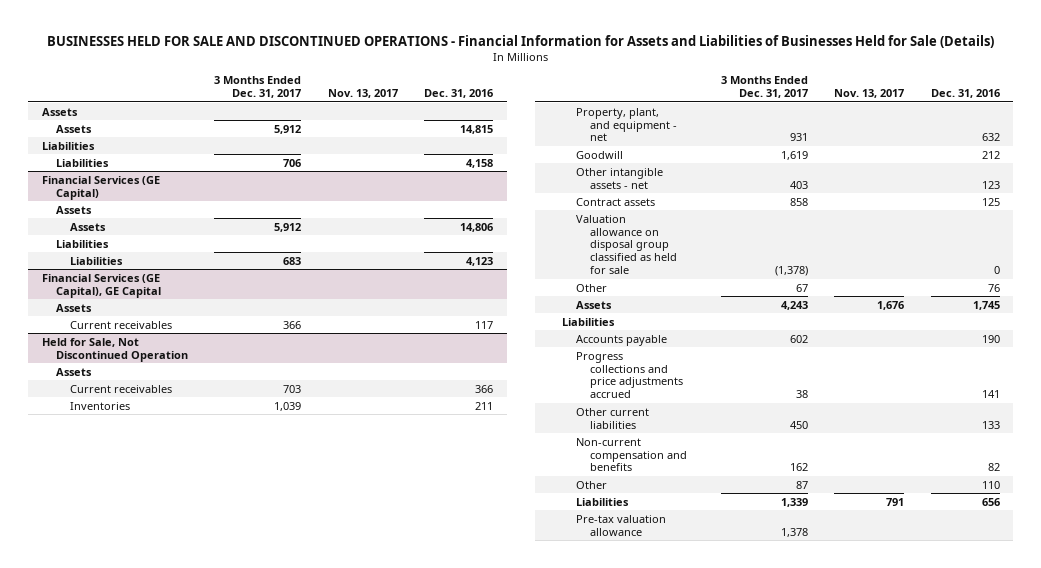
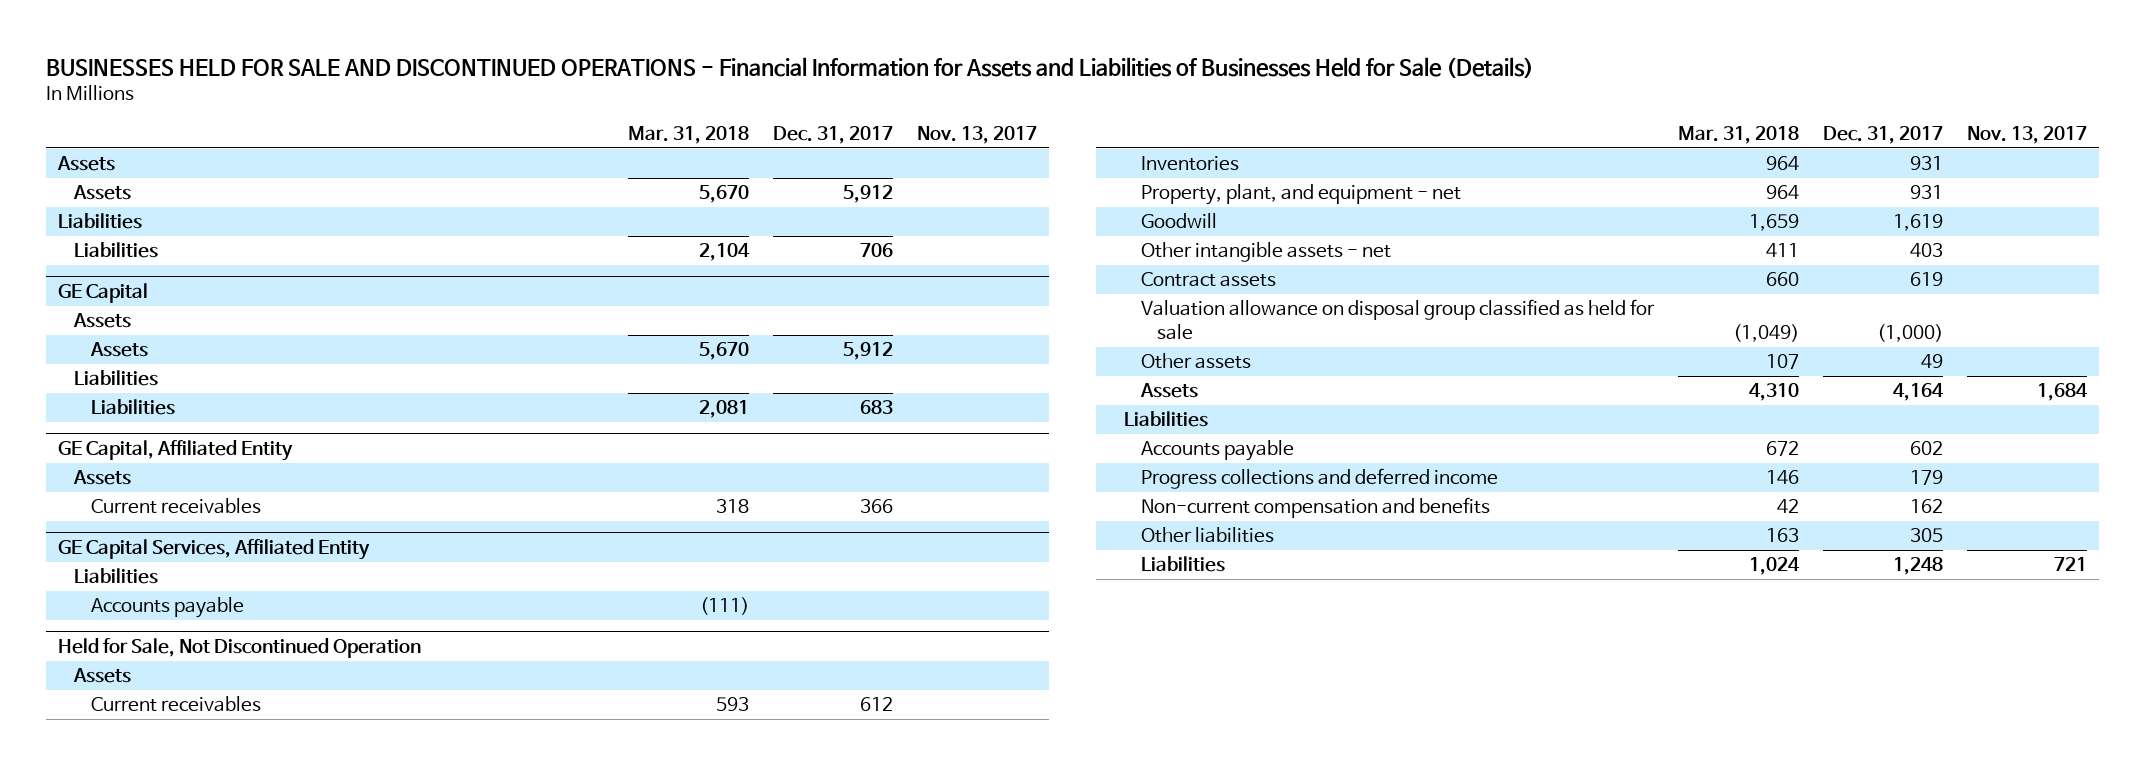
- | 3 Months Ended Dec. 31, 2017 | Nov. 13, 2017 | Dec. 31, 2016
+ | Mar. 31, 2018 | Dec. 31, 2017 | Nov. 13, 2017
- Financial Services (GE Capital)
+ GE Capital
- Financial Services (GE Capital), GE Capital
- Assets
- Current receivables | 366 | | 117
+ GE Capital, Affiliated Entity
+ Assets
+ Current receivables | 318 | 366 |
+ GE Capital Services, Affiliated Entity
+ Liabilities
+ Accounts payable | (111) | |
@ Held for Sale, Not Discontinued Operation
- Other | 67 | | 76
- Assets | 4,243 | 1,676 | 1,745
+ Other assets | 107 | 49 |
+ Assets | 4,310 | 4,164 | 1,684
- Progress collections and price adjustments accrued | 38 | | 141
- Other current liabilities | 450 | | 133
+ Progress collections and deferred income | 146 | 179 |
- Other | 87 | | 110
- Liabilities | 1,339 | 791 | 656
- Pre-tax valuation allowance | 1,378 | |
+ Other liabilities | 163 | 305 |
+ Liabilities | 1,024 | 1,248 | 721

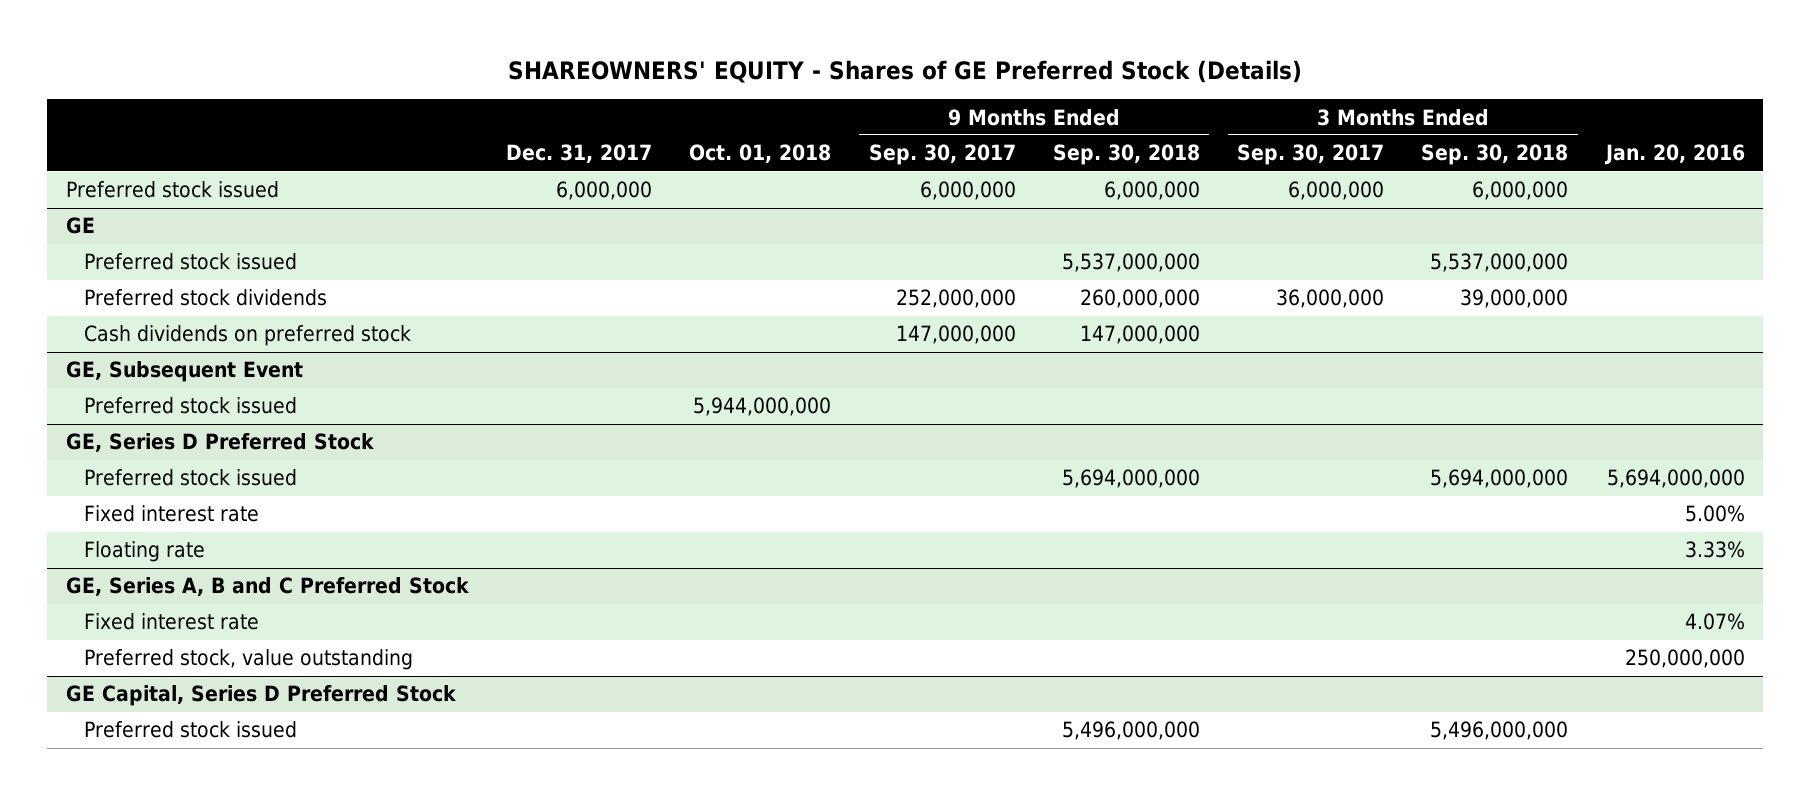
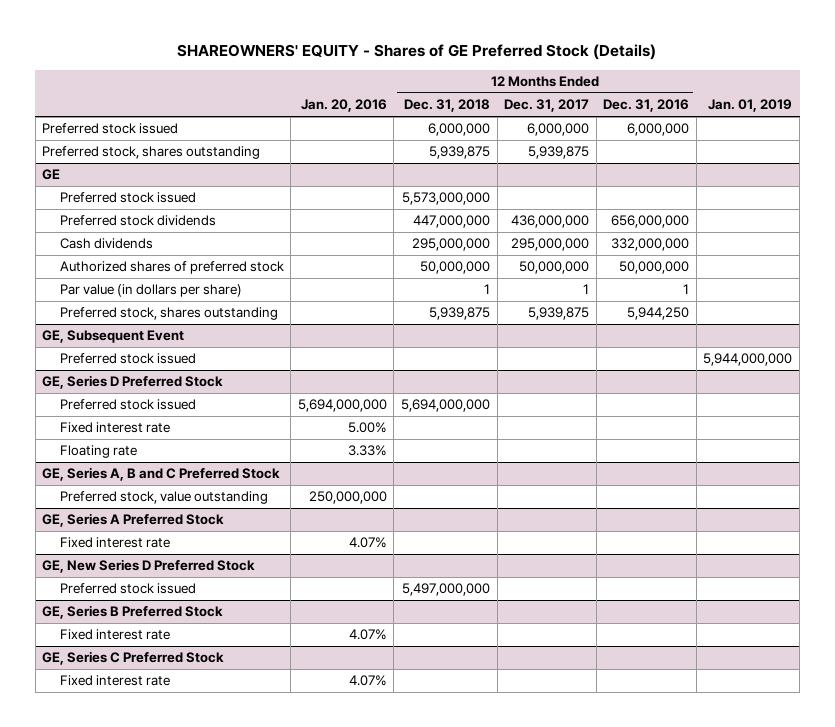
- | Dec. 31, 2017 | Oct. 01, 2018 | 9 Months Ended Sep. 30, 2017 | 9 Months Ended Sep. 30, 2018 | 3 Months Ended Sep. 30, 2017 | 3 Months Ended Sep. 30, 2018 | Jan. 20, 2016
+ | Jan. 20, 2016 | 12 Months Ended Dec. 31, 2018 | 12 Months Ended Dec. 31, 2017 | 12 Months Ended Dec. 31, 2016 | Jan. 01, 2019
+ Preferred stock, shares outstanding | | 5,939,875 | 5,939,875 | |
@ GE
- Cash dividends on preferred stock | | | 147,000,000 | 147,000,000 | | |
+ Cash dividends | | 295,000,000 | 295,000,000 | 332,000,000 |
+ Authorized shares of preferred stock | | 50,000,000 | 50,000,000 | 50,000,000 |
+ Par value (in dollars per share) | | 1 | 1 | 1 |
+ Preferred stock, shares outstanding | | 5,939,875 | 5,939,875 | 5,944,250 |
@ GE, Series A, B and C Preferred Stock
- Fixed interest rate | | | | | | | 4.07%
- GE Capital, Series D Preferred Stock
+ GE, Series A Preferred Stock
+ Fixed interest rate | 4.07% | | | |
+ GE, New Series D Preferred Stock
+ GE, Series B Preferred Stock
+ Fixed interest rate | 4.07% | | | |
+ GE, Series C Preferred Stock
+ Fixed interest rate | 4.07% | | | |

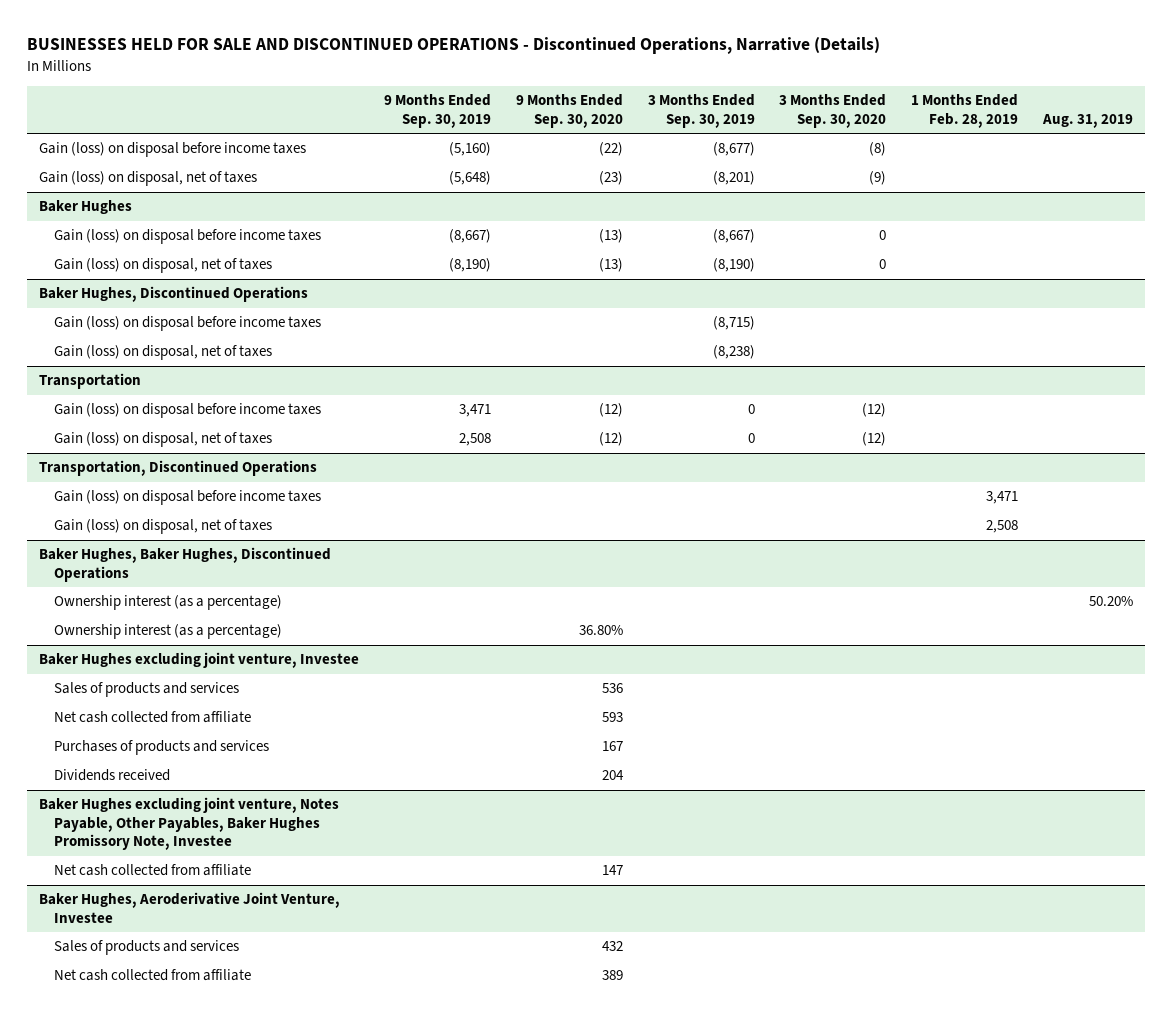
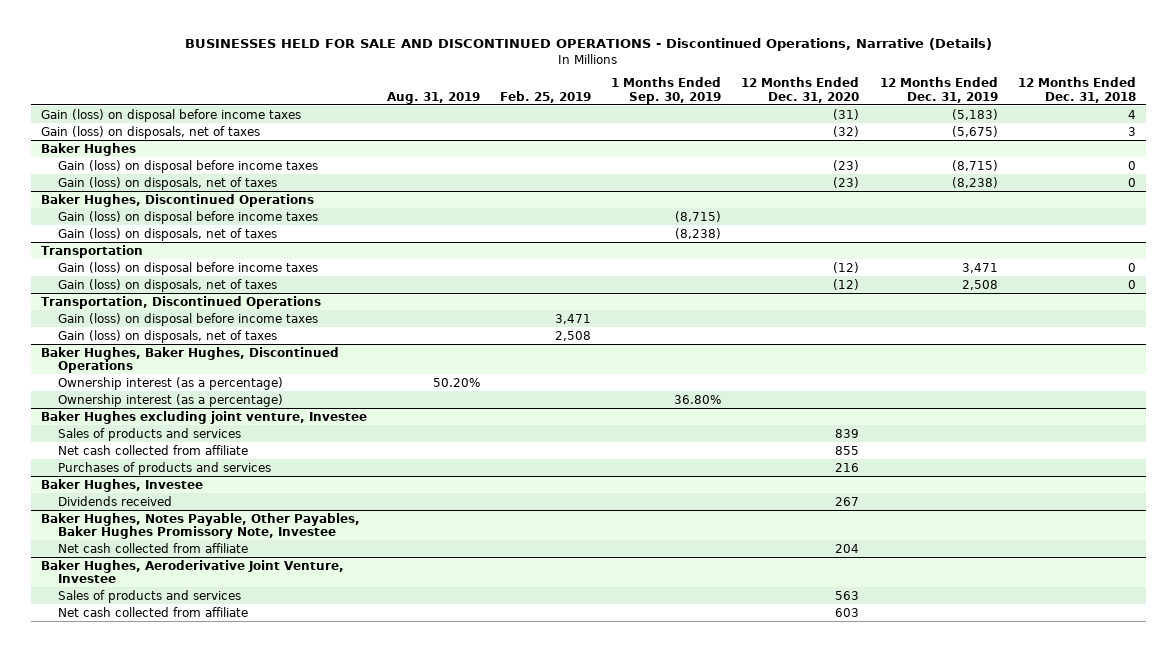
- | 9 Months Ended Sep. 30, 2019 | 9 Months Ended Sep. 30, 2020 | 3 Months Ended Sep. 30, 2019 | 3 Months Ended Sep. 30, 2020 | 1 Months Ended Feb. 28, 2019 | Aug. 31, 2019
+ | Aug. 31, 2019 | Feb. 25, 2019 | 1 Months Ended Sep. 30, 2019 | 12 Months Ended Dec. 31, 2020 | 12 Months Ended Dec. 31, 2019 | 12 Months Ended Dec. 31, 2018
- Gain (loss) on disposal, net of taxes | (5,648) | (23) | (8,201) | (9) | |
+ Gain (loss) on disposals, net of taxes | | | | (32) | (5,675) | 3
@ Baker Hughes
- Gain (loss) on disposal, net of taxes | (8,190) | (13) | (8,190) | 0 | |
+ Gain (loss) on disposals, net of taxes | | | | (23) | (8,238) | 0
@ Baker Hughes, Discontinued Operations
- Gain (loss) on disposal, net of taxes | | | (8,238) | | |
+ Gain (loss) on disposals, net of taxes | | | (8,238) | | |
@ Transportation
- Gain (loss) on disposal, net of taxes | 2,508 | (12) | 0 | (12) | |
+ Gain (loss) on disposals, net of taxes | | | | (12) | 2,508 | 0
@ Transportation, Discontinued Operations
- Gain (loss) on disposal, net of taxes | | | | | 2,508 |
+ Gain (loss) on disposals, net of taxes | | 2,508 | | | |
@ Baker Hughes excluding joint venture, Investee
- Dividends received | | 204 | | | |
- Baker Hughes excluding joint venture, Notes Payable, Other Payables, Baker Hughes Promissory Note, Investee
+ Baker Hughes, Investee
+ Dividends received | | | | 267 | |
+ Baker Hughes, Notes Payable, Other Payables, Baker Hughes Promissory Note, Investee

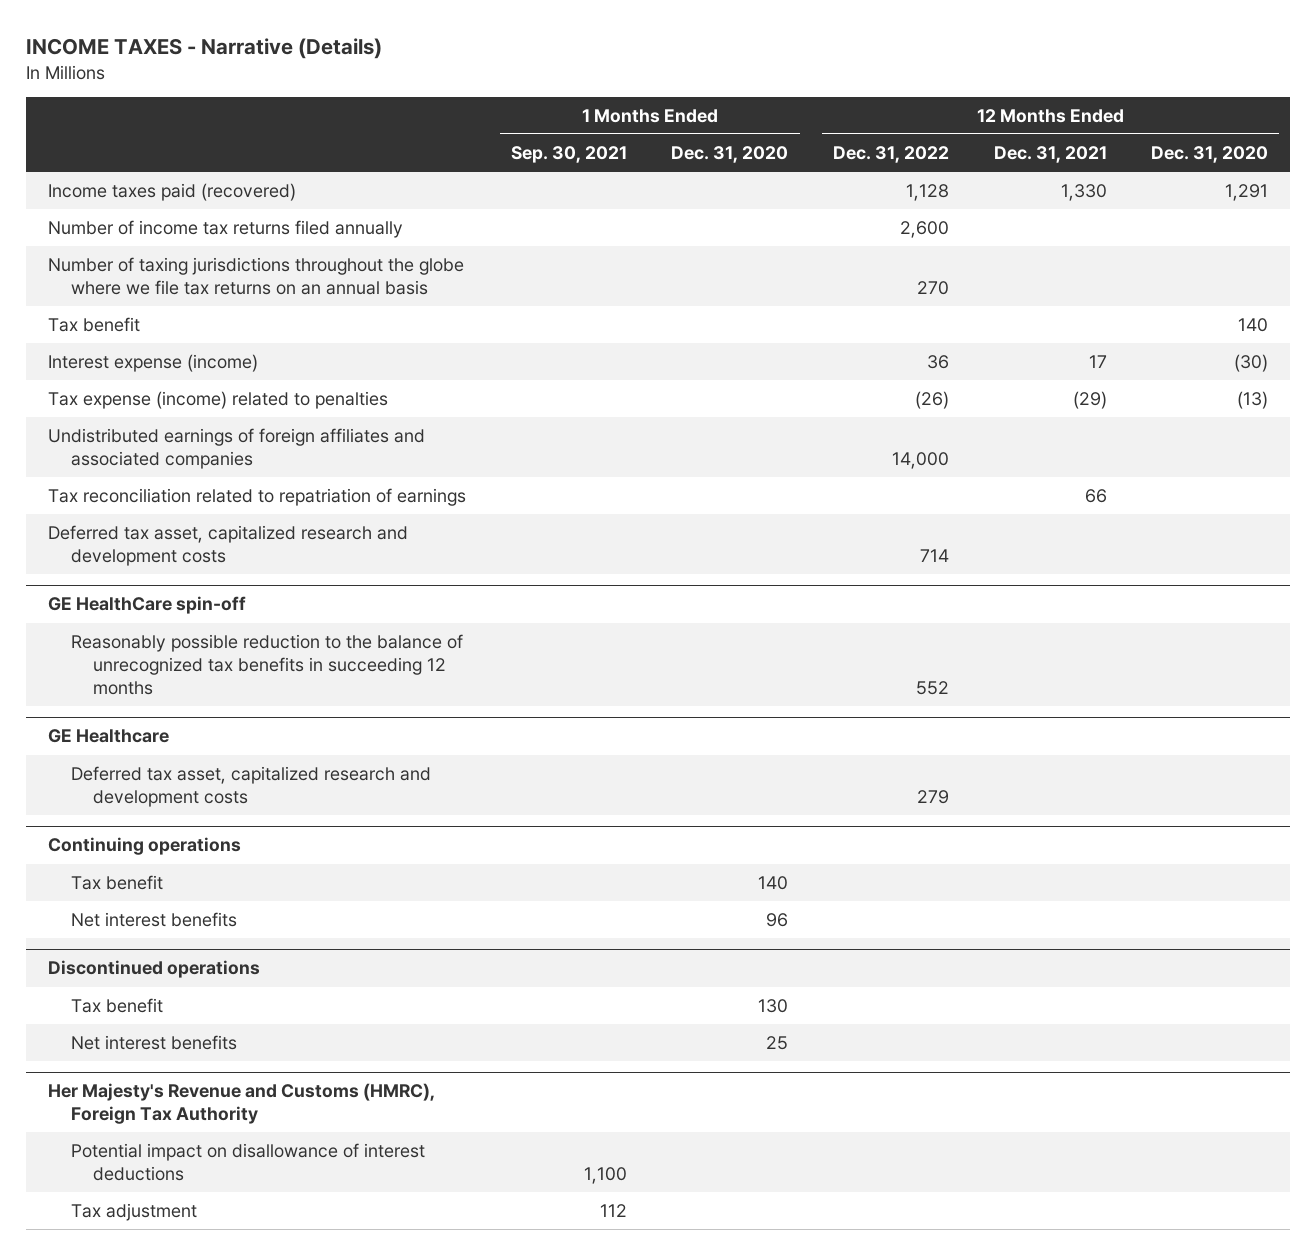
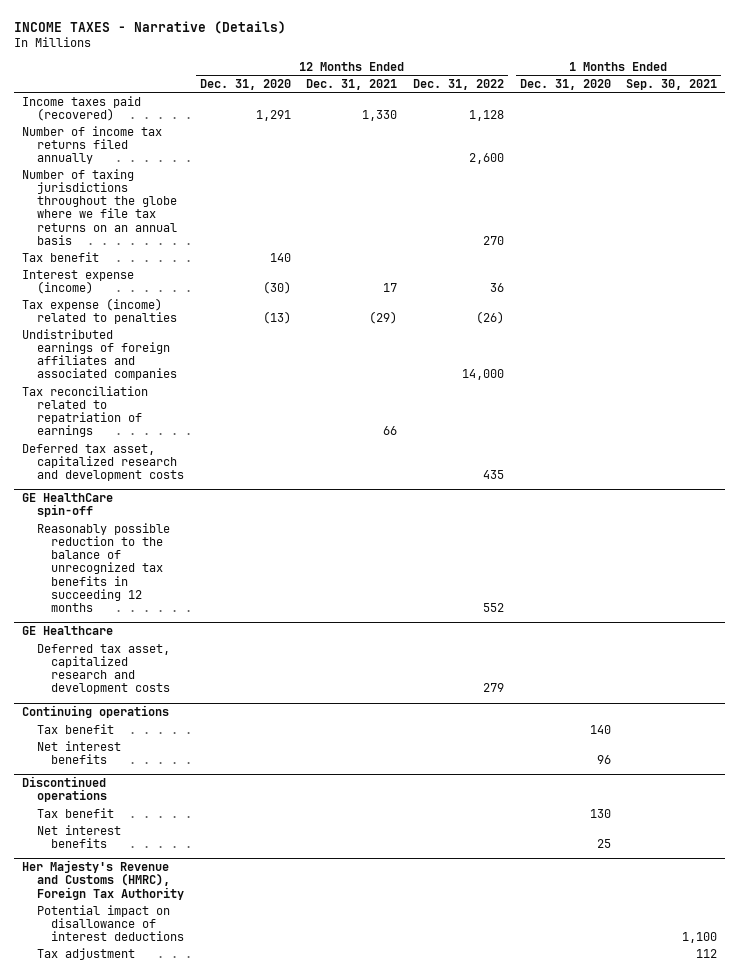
- | 1 Months Ended Sep. 30, 2021 | 1 Months Ended Dec. 31, 2020 | 12 Months Ended Dec. 31, 2022 | 12 Months Ended Dec. 31, 2021 | 12 Months Ended Dec. 31, 2020
+ | 12 Months Ended Dec. 31, 2020 | 12 Months Ended Dec. 31, 2021 | 12 Months Ended Dec. 31, 2022 | 1 Months Ended Dec. 31, 2020 | 1 Months Ended Sep. 30, 2021
- Deferred tax asset, capitalized research and development costs | | | 714 | |
+ Deferred tax asset, capitalized research and development costs | | | 435 | |

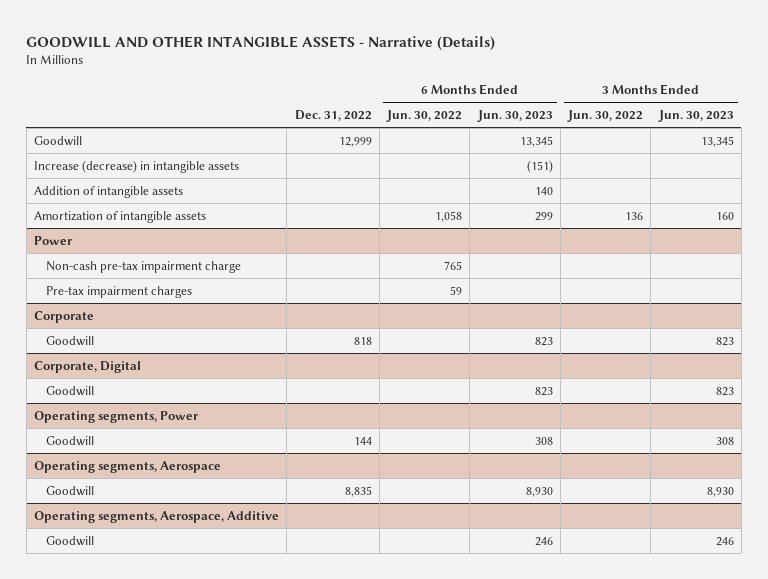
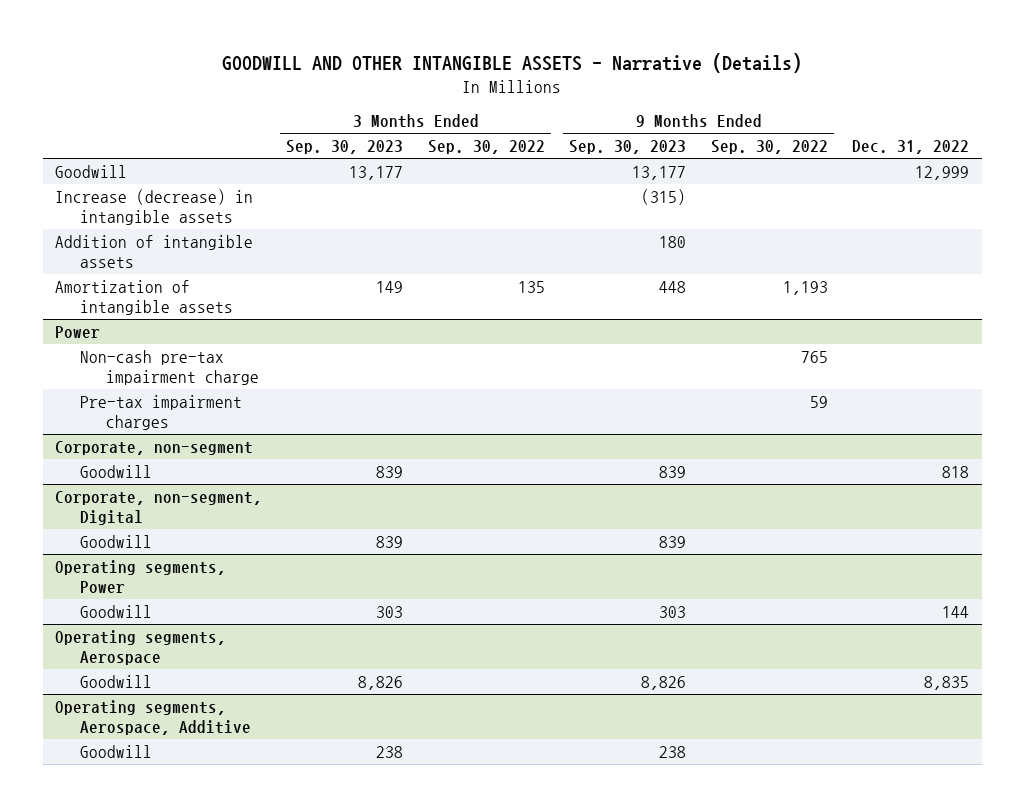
- | Dec. 31, 2022 | 6 Months Ended Jun. 30, 2022 | 6 Months Ended Jun. 30, 2023 | 3 Months Ended Jun. 30, 2022 | 3 Months Ended Jun. 30, 2023
+ | 3 Months Ended Sep. 30, 2023 | 3 Months Ended Sep. 30, 2022 | 9 Months Ended Sep. 30, 2023 | 9 Months Ended Sep. 30, 2022 | Dec. 31, 2022
- Corporate
+ Corporate, non-segment
- Corporate, Digital
+ Corporate, non-segment, Digital

